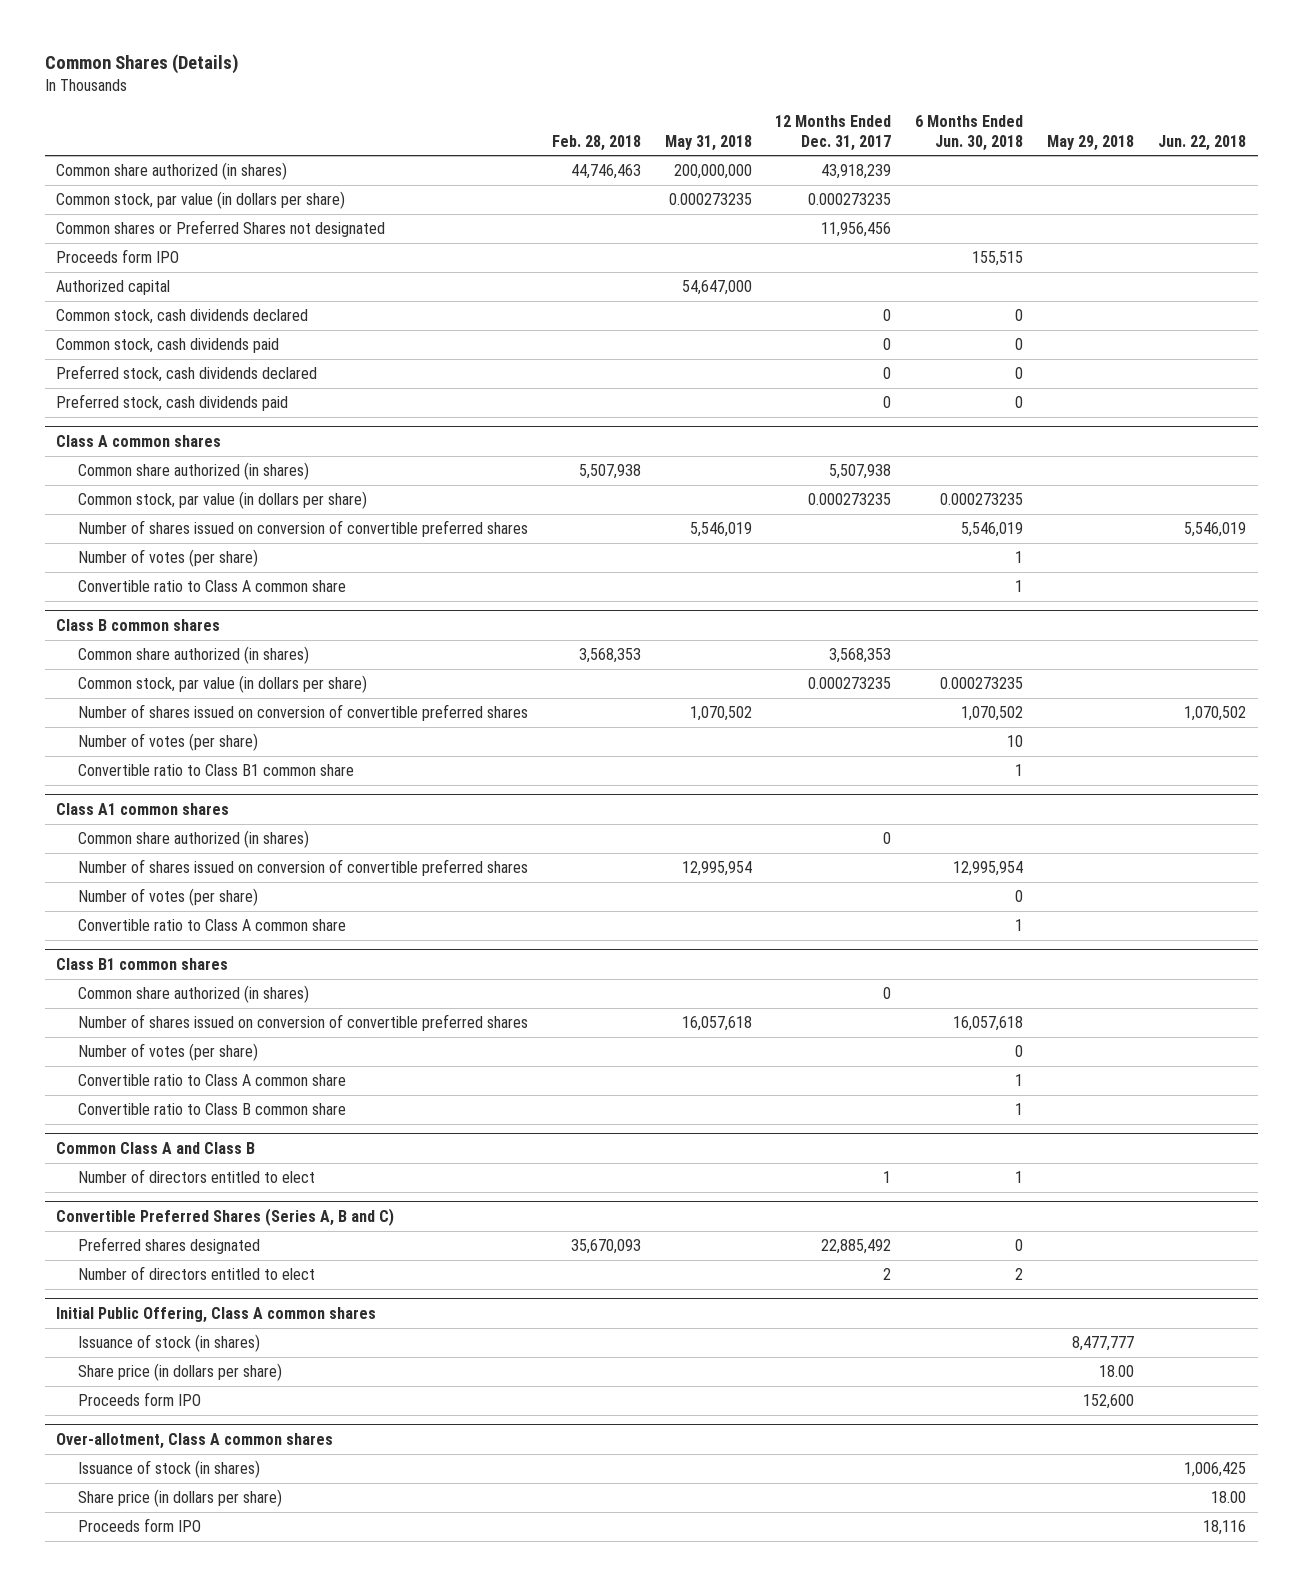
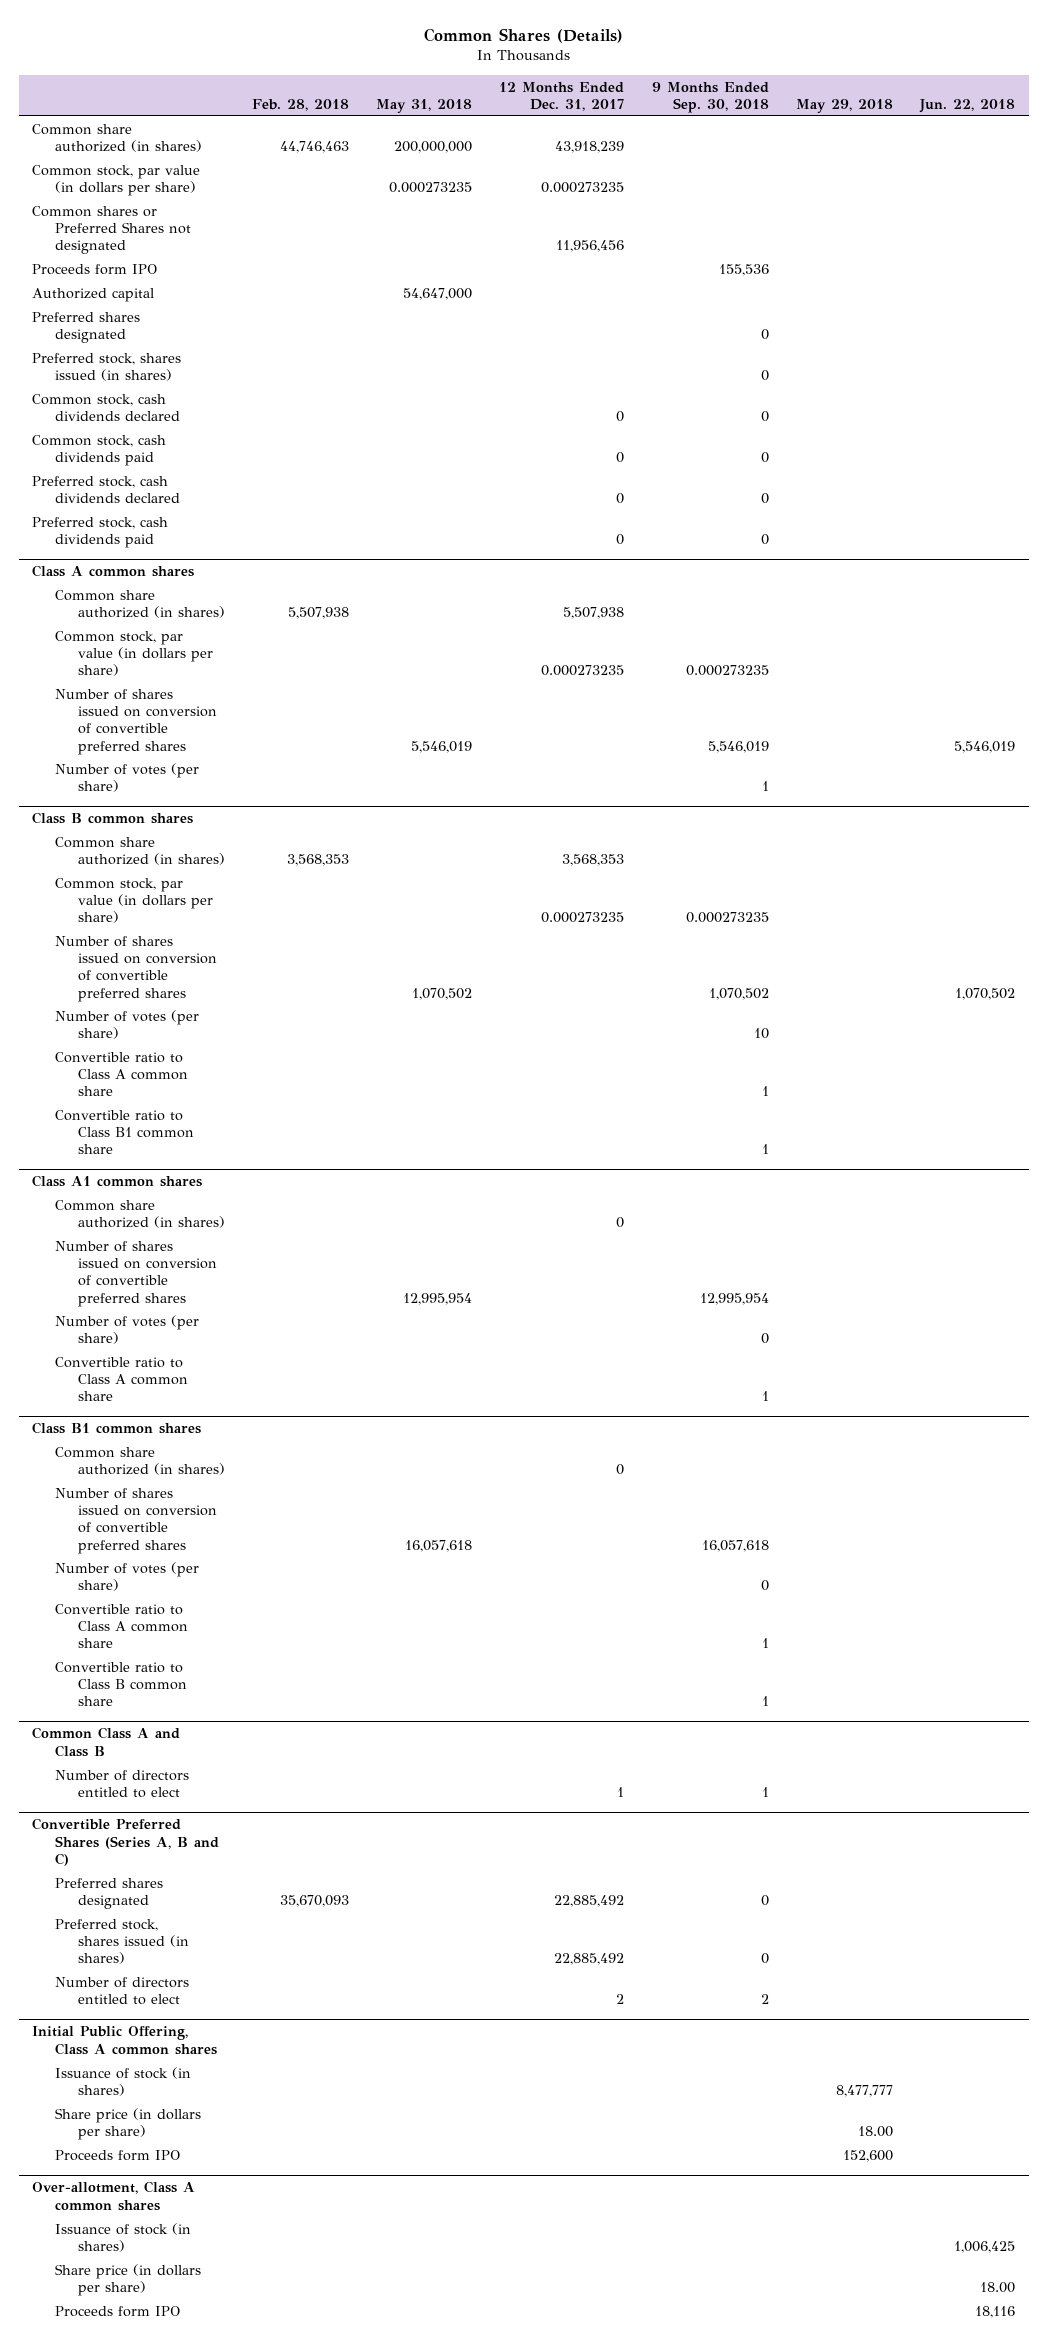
- | Feb. 28, 2018 | May 31, 2018 | 12 Months Ended Dec. 31, 2017 | 6 Months Ended Jun. 30, 2018 | May 29, 2018 | Jun. 22, 2018
+ | Feb. 28, 2018 | May 31, 2018 | 12 Months Ended Dec. 31, 2017 | 9 Months Ended Sep. 30, 2018 | May 29, 2018 | Jun. 22, 2018
+ Preferred shares designated | | | | 0 | |
+ Preferred stock, shares issued (in shares) | | | | 0 | |
@ Class A common shares
- Convertible ratio to Class A common share | | | | 1 | |
@ Class B common shares
+ Convertible ratio to Class A common share | | | | 1 | |
@ Convertible Preferred Shares (Series A, B and C)
+ Preferred stock, shares issued (in shares) | | | 22,885,492 | 0 | |

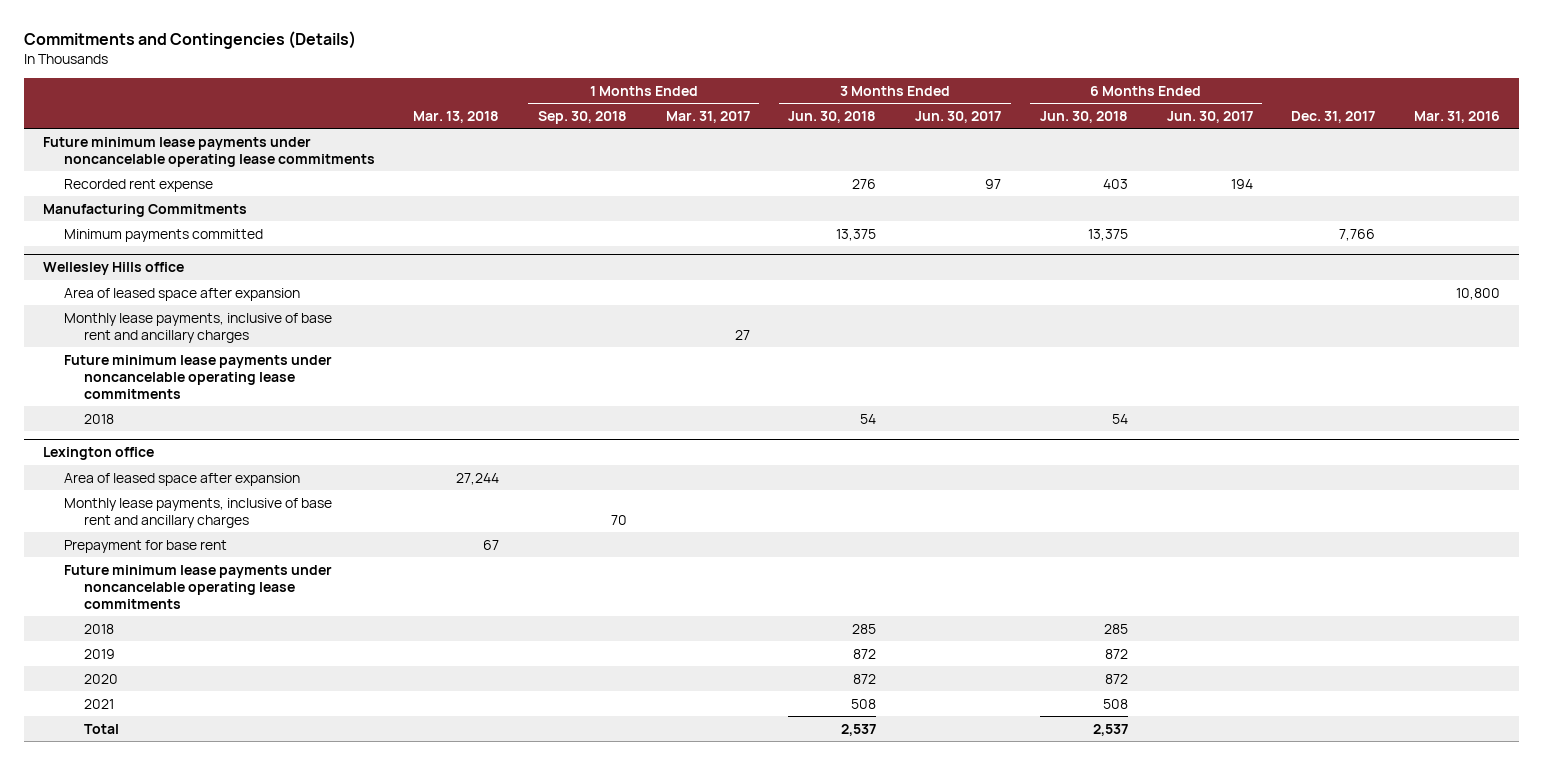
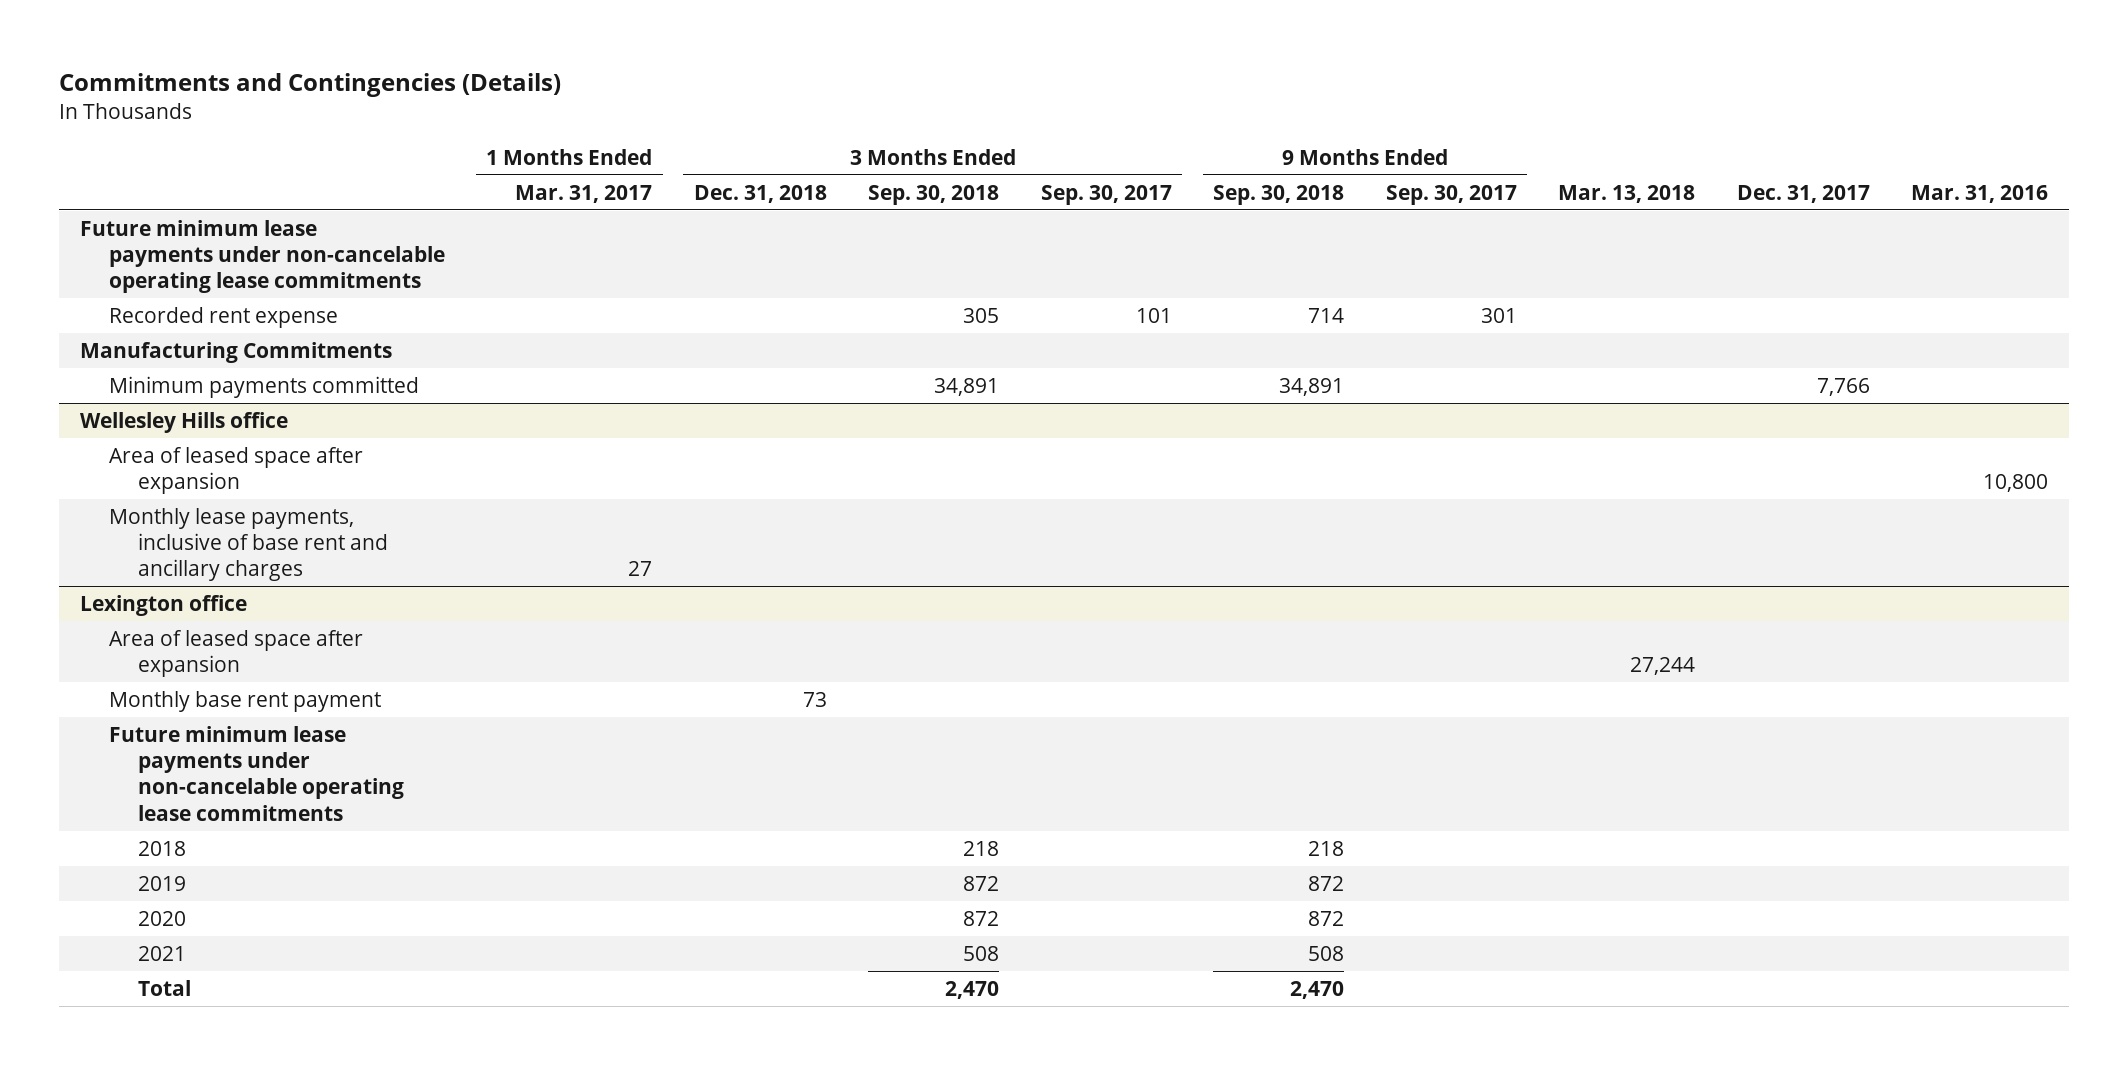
- | Mar. 13, 2018 | 1 Months Ended Sep. 30, 2018 | 1 Months Ended Mar. 31, 2017 | 3 Months Ended Jun. 30, 2018 | 3 Months Ended Jun. 30, 2017 | 6 Months Ended Jun. 30, 2018 | 6 Months Ended Jun. 30, 2017 | Dec. 31, 2017 | Mar. 31, 2016
+ | 1 Months Ended Mar. 31, 2017 | 3 Months Ended Dec. 31, 2018 | 3 Months Ended Sep. 30, 2018 | 3 Months Ended Sep. 30, 2017 | 9 Months Ended Sep. 30, 2018 | 9 Months Ended Sep. 30, 2017 | Mar. 13, 2018 | Dec. 31, 2017 | Mar. 31, 2016
- Future minimum lease payments under noncancelable operating lease commitments
+ Future minimum lease payments under non-cancelable operating lease commitments
@ Wellesley Hills office
- Future minimum lease payments under noncancelable operating lease commitments
- 2018 | | | | 54 | | 54 | | |
@ Lexington office
- Monthly lease payments, inclusive of base rent and ancillary charges | | 70 | | | | | | |
- Prepayment for base rent | 67 | | | | | | | |
- Future minimum lease payments under noncancelable operating lease commitments
+ Monthly base rent payment | | 73 | | | | | | |
+ Future minimum lease payments under non-cancelable operating lease commitments

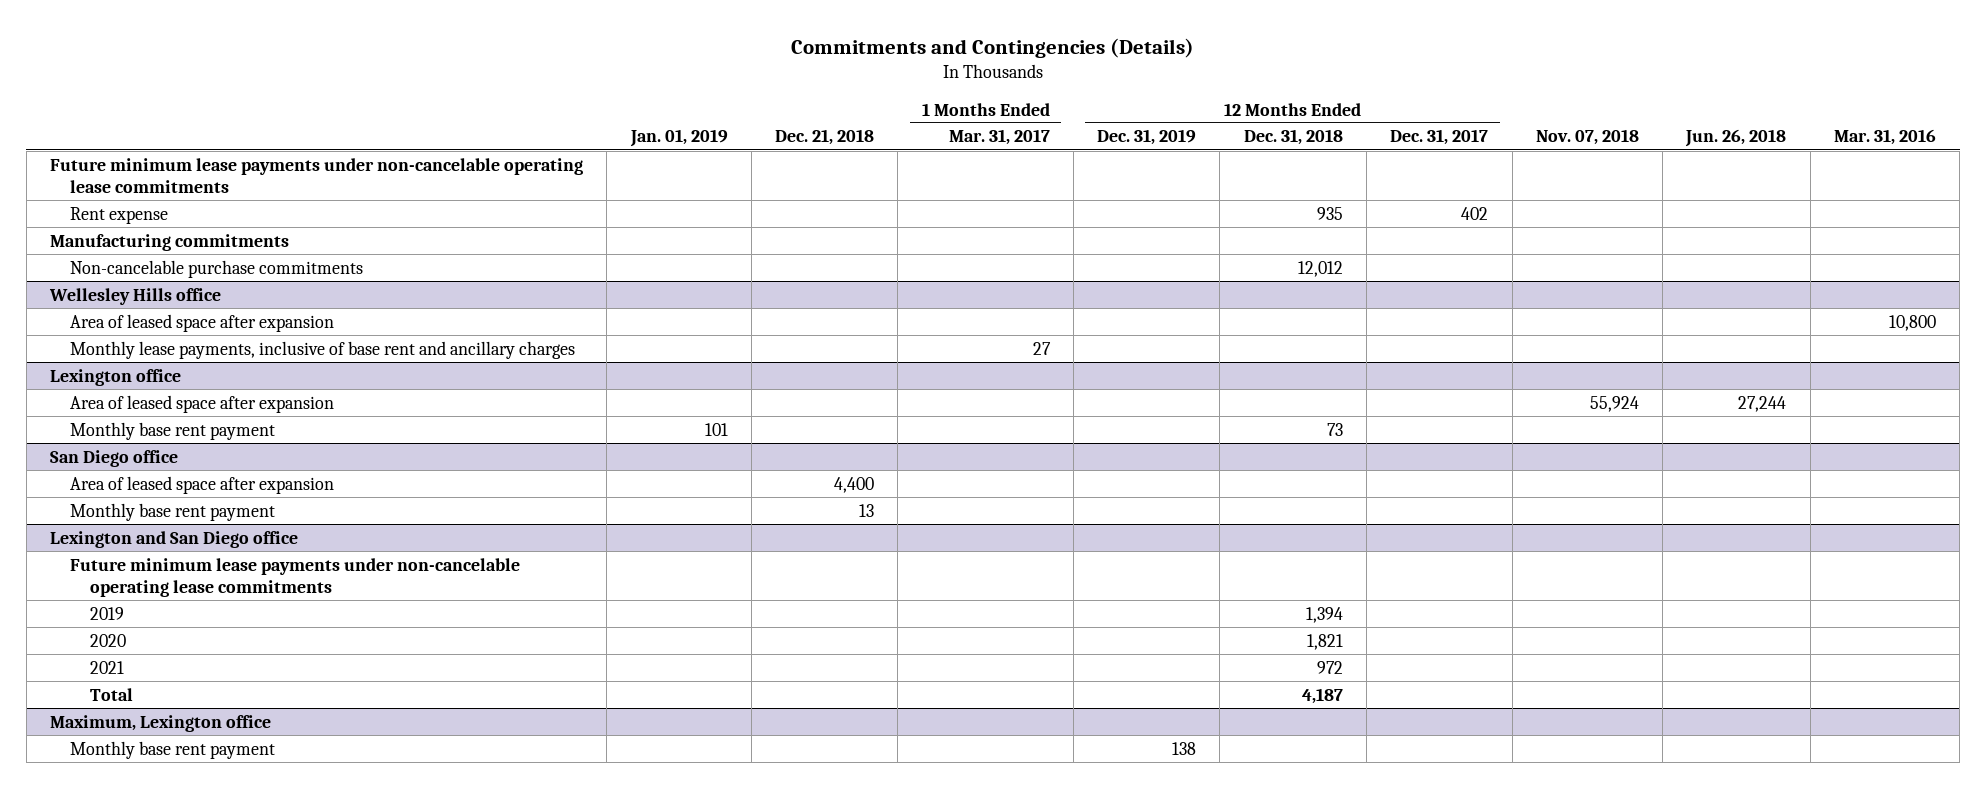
- | 1 Months Ended Mar. 31, 2017 | 3 Months Ended Dec. 31, 2018 | 3 Months Ended Sep. 30, 2018 | 3 Months Ended Sep. 30, 2017 | 9 Months Ended Sep. 30, 2018 | 9 Months Ended Sep. 30, 2017 | Mar. 13, 2018 | Dec. 31, 2017 | Mar. 31, 2016
+ | Jan. 01, 2019 | Dec. 21, 2018 | 1 Months Ended Mar. 31, 2017 | 12 Months Ended Dec. 31, 2019 | 12 Months Ended Dec. 31, 2018 | 12 Months Ended Dec. 31, 2017 | Nov. 07, 2018 | Jun. 26, 2018 | Mar. 31, 2016
- Recorded rent expense | | | 305 | 101 | 714 | 301 | | |
- Manufacturing Commitments
- Minimum payments committed | | | 34,891 | | 34,891 | | | 7,766 |
+ Rent expense | | | | | 935 | 402 | | |
+ Manufacturing commitments
+ Non-cancelable purchase commitments | | | | | 12,012 | | | |
@ Lexington office
- Future minimum lease payments under non-cancelable operating lease commitments
- 2018 | | | 218 | | 218 | | | |
- 2019 | | | 872 | | 872 | | | |
- 2020 | | | 872 | | 872 | | | |
- 2021 | | | 508 | | 508 | | | |
- Total | | | 2,470 | | 2,470 | | | |
+ San Diego office
+ Area of leased space after expansion | | 4,400 | | | | | | |
+ Monthly base rent payment | | 13 | | | | | | |
+ Lexington and San Diego office
+ Future minimum lease payments under non-cancelable operating lease commitments
+ 2019 | | | | | 1,394 | | | |
+ 2020 | | | | | 1,821 | | | |
+ 2021 | | | | | 972 | | | |
+ Total | | | | | 4,187 | | | |
+ Maximum, Lexington office
+ Monthly base rent payment | | | | 138 | | | | |

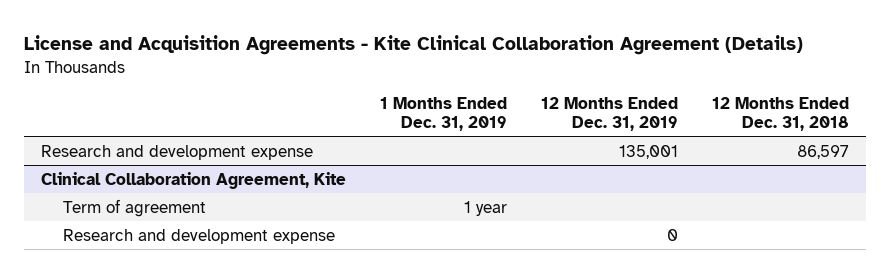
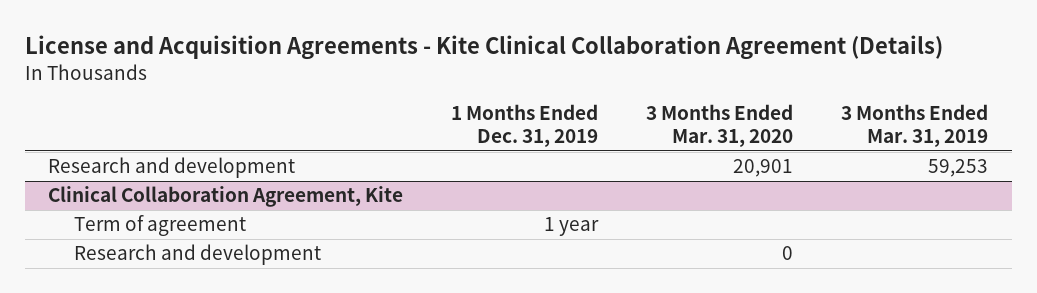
- | 1 Months Ended Dec. 31, 2019 | 12 Months Ended Dec. 31, 2019 | 12 Months Ended Dec. 31, 2018
+ | 1 Months Ended Dec. 31, 2019 | 3 Months Ended Mar. 31, 2020 | 3 Months Ended Mar. 31, 2019
- Research and development expense | | 135,001 | 86,597
+ Research and development | | 20,901 | 59,253
@ Clinical Collaboration Agreement, Kite
- Research and development expense | | 0 |
+ Research and development | | 0 |

